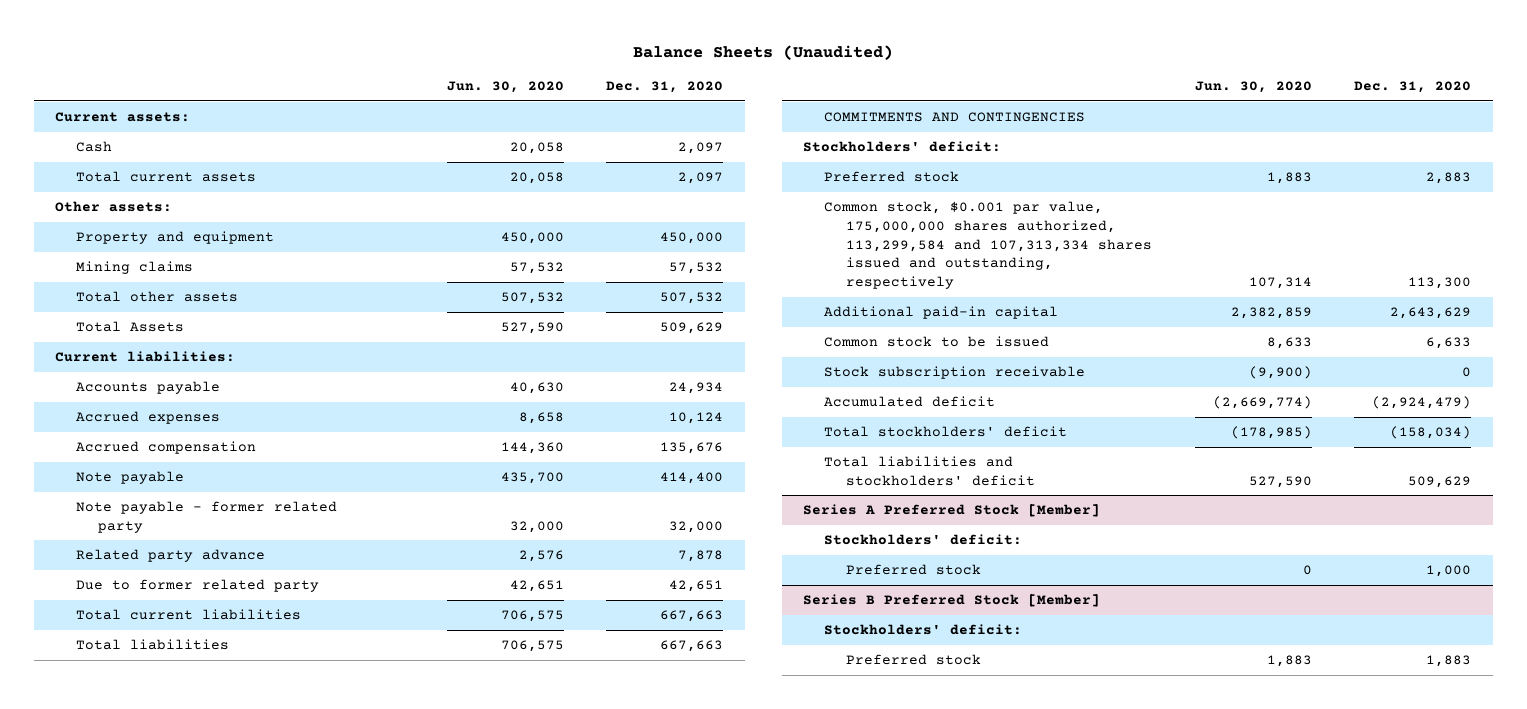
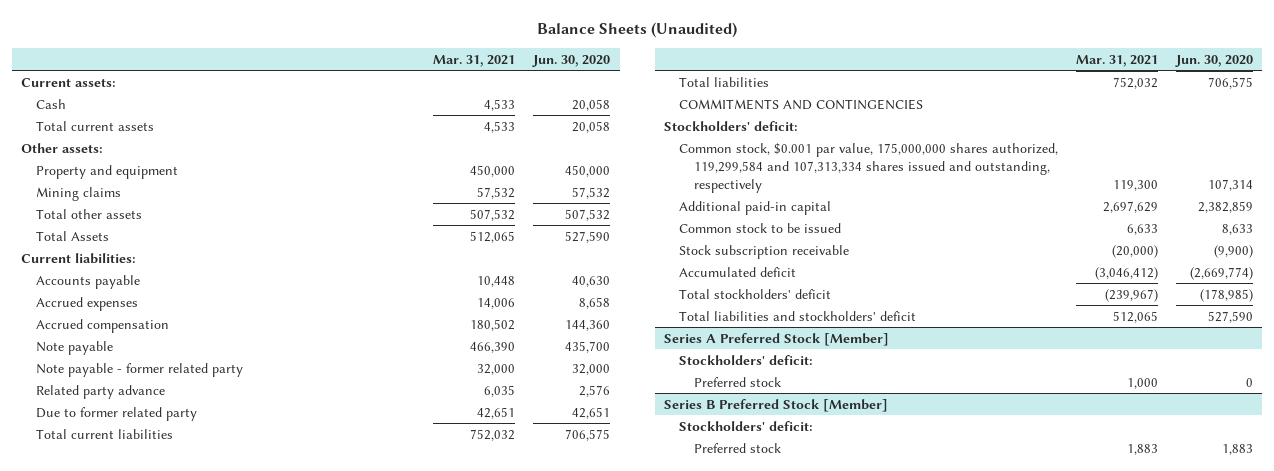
- | Jun. 30, 2020 | Dec. 31, 2020
+ | Mar. 31, 2021 | Jun. 30, 2020
- Preferred stock | 1,883 | 2,883
- Common stock, $0.001 par value, 175,000,000 shares authorized, 113,299,584 and 107,313,334 shares issued and outstanding, respectively | 107,314 | 113,300
+ Common stock, $0.001 par value, 175,000,000 shares authorized, 119,299,584 and 107,313,334 shares issued and outstanding, respectively | 119,300 | 107,314

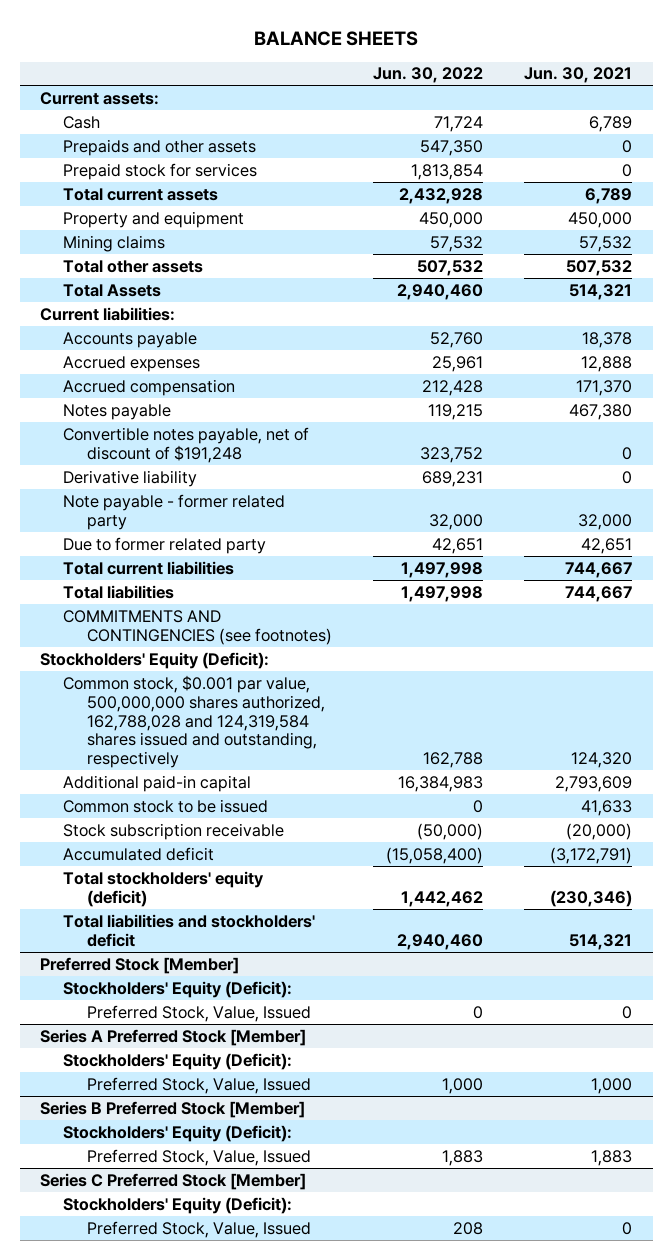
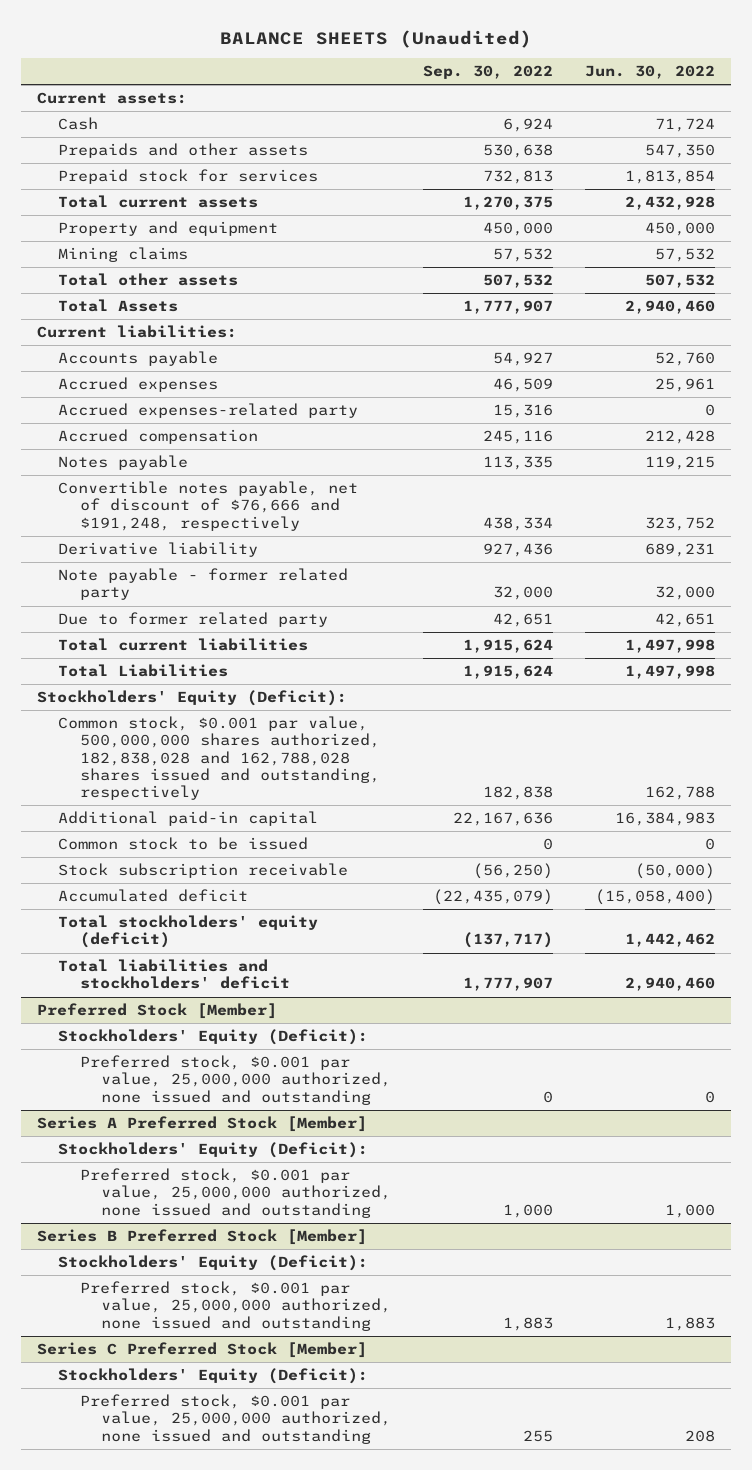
- BALANCE SHEETS
+ BALANCE SHEETS (Unaudited)
- | Jun. 30, 2022 | Jun. 30, 2021
+ | Sep. 30, 2022 | Jun. 30, 2022
+ Accrued expenses-related party | 15,316 | 0
- Convertible notes payable, net of discount of $191,248 | 323,752 | 0
+ Convertible notes payable, net of discount of $76,666 and $191,248, respectively | 438,334 | 323,752
- Total liabilities | 1,497,998 | 744,667
- COMMITMENTS AND CONTINGENCIES (see footnotes)
+ Total Liabilities | 1,915,624 | 1,497,998
- Common stock, $0.001 par value, 500,000,000 shares authorized, 162,788,028 and 124,319,584 shares issued and outstanding, respectively | 162,788 | 124,320
+ Common stock, $0.001 par value, 500,000,000 shares authorized, 182,838,028 and 162,788,028 shares issued and outstanding, respectively | 182,838 | 162,788
@ Preferred Stock [Member]
- Preferred Stock, Value, Issued | 0 | 0
+ Preferred stock, $0.001 par value, 25,000,000 authorized, none issued and outstanding | 0 | 0
@ Series A Preferred Stock [Member]
- Preferred Stock, Value, Issued | 1,000 | 1,000
+ Preferred stock, $0.001 par value, 25,000,000 authorized, none issued and outstanding | 1,000 | 1,000
@ Series B Preferred Stock [Member]
- Preferred Stock, Value, Issued | 1,883 | 1,883
+ Preferred stock, $0.001 par value, 25,000,000 authorized, none issued and outstanding | 1,883 | 1,883
@ Series C Preferred Stock [Member]
- Preferred Stock, Value, Issued | 208 | 0
+ Preferred stock, $0.001 par value, 25,000,000 authorized, none issued and outstanding | 255 | 208

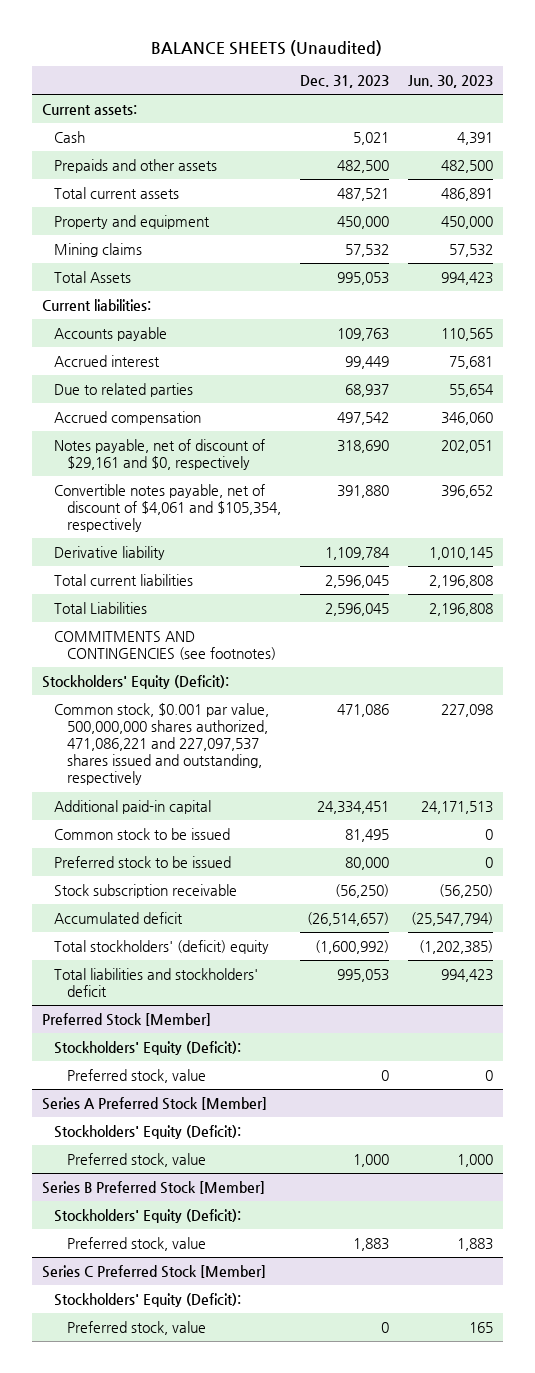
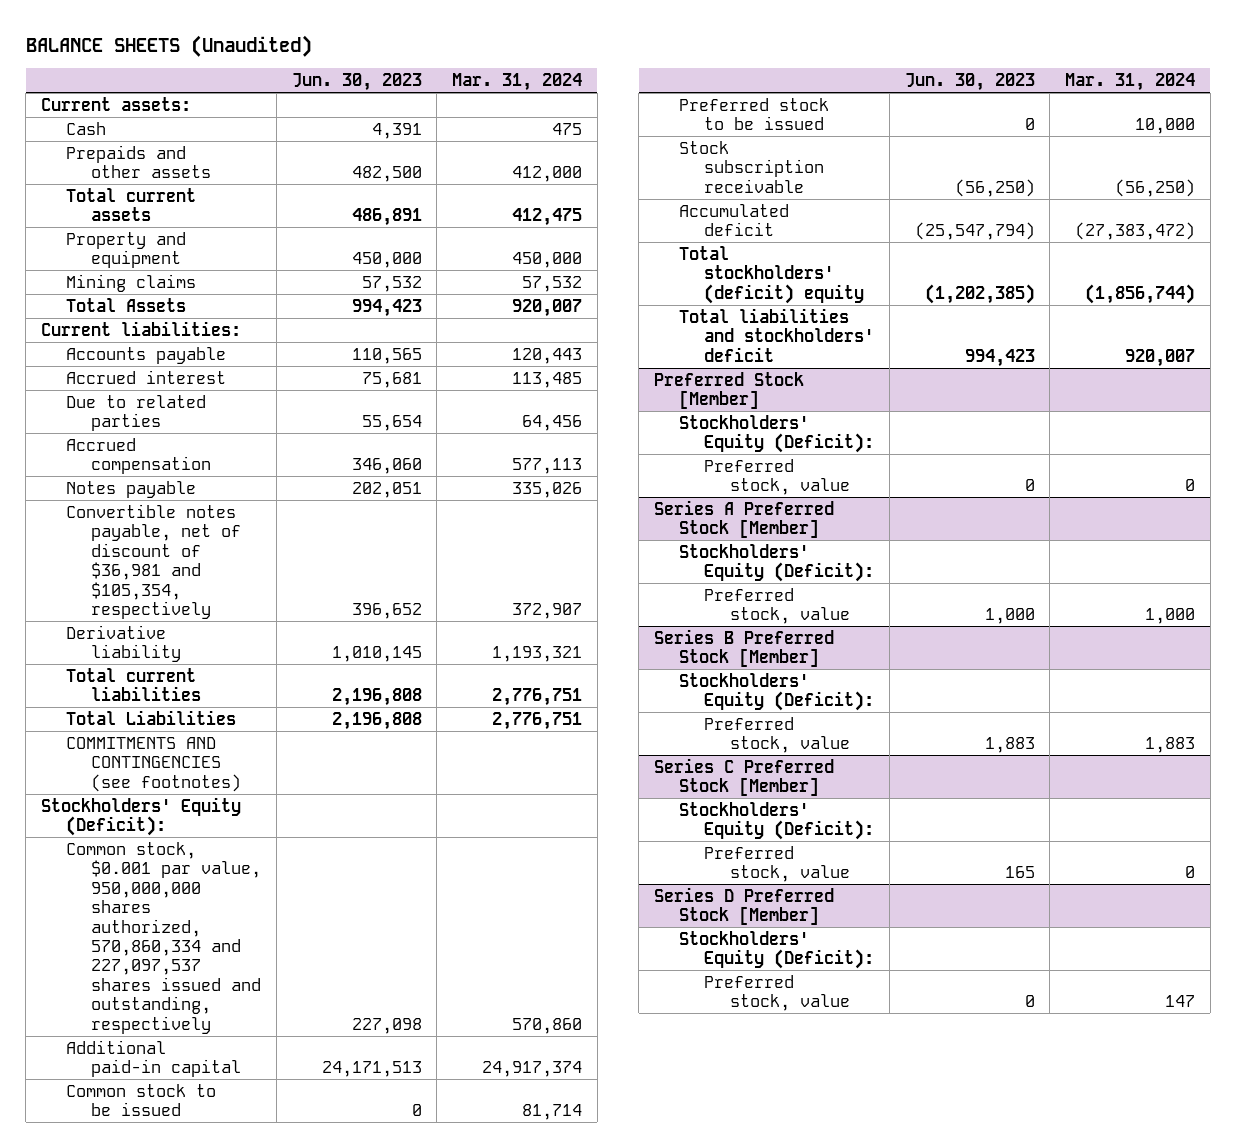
- | Dec. 31, 2023 | Jun. 30, 2023
+ | Jun. 30, 2023 | Mar. 31, 2024
- Notes payable, net of discount of $29,161 and $0, respectively | 318,690 | 202,051
- Convertible notes payable, net of discount of $4,061 and $105,354, respectively | 391,880 | 396,652
+ Notes payable | 202,051 | 335,026
+ Convertible notes payable, net of discount of $36,981 and $105,354, respectively | 396,652 | 372,907
- Common stock, $0.001 par value, 500,000,000 shares authorized, 471,086,221 and 227,097,537 shares issued and outstanding, respectively | 471,086 | 227,098
+ Common stock, $0.001 par value, 950,000,000 shares authorized, 570,860,334 and 227,097,537 shares issued and outstanding, respectively | 227,098 | 570,860
+ Series D Preferred Stock [Member]
+ Stockholders' Equity (Deficit):
+ Preferred stock, value | 0 | 147

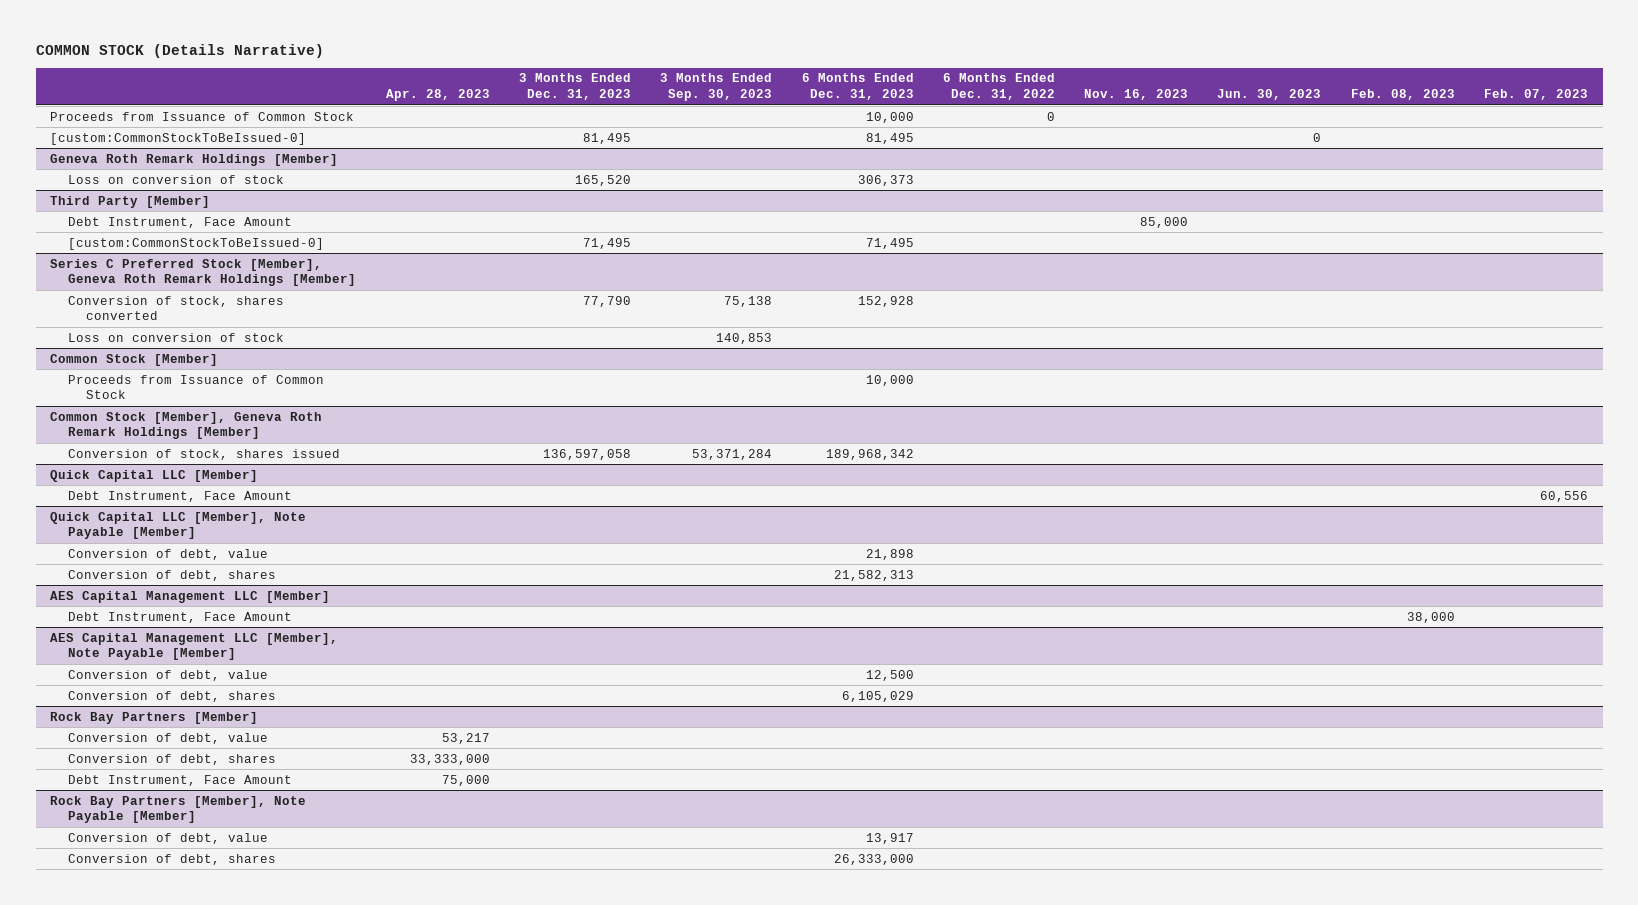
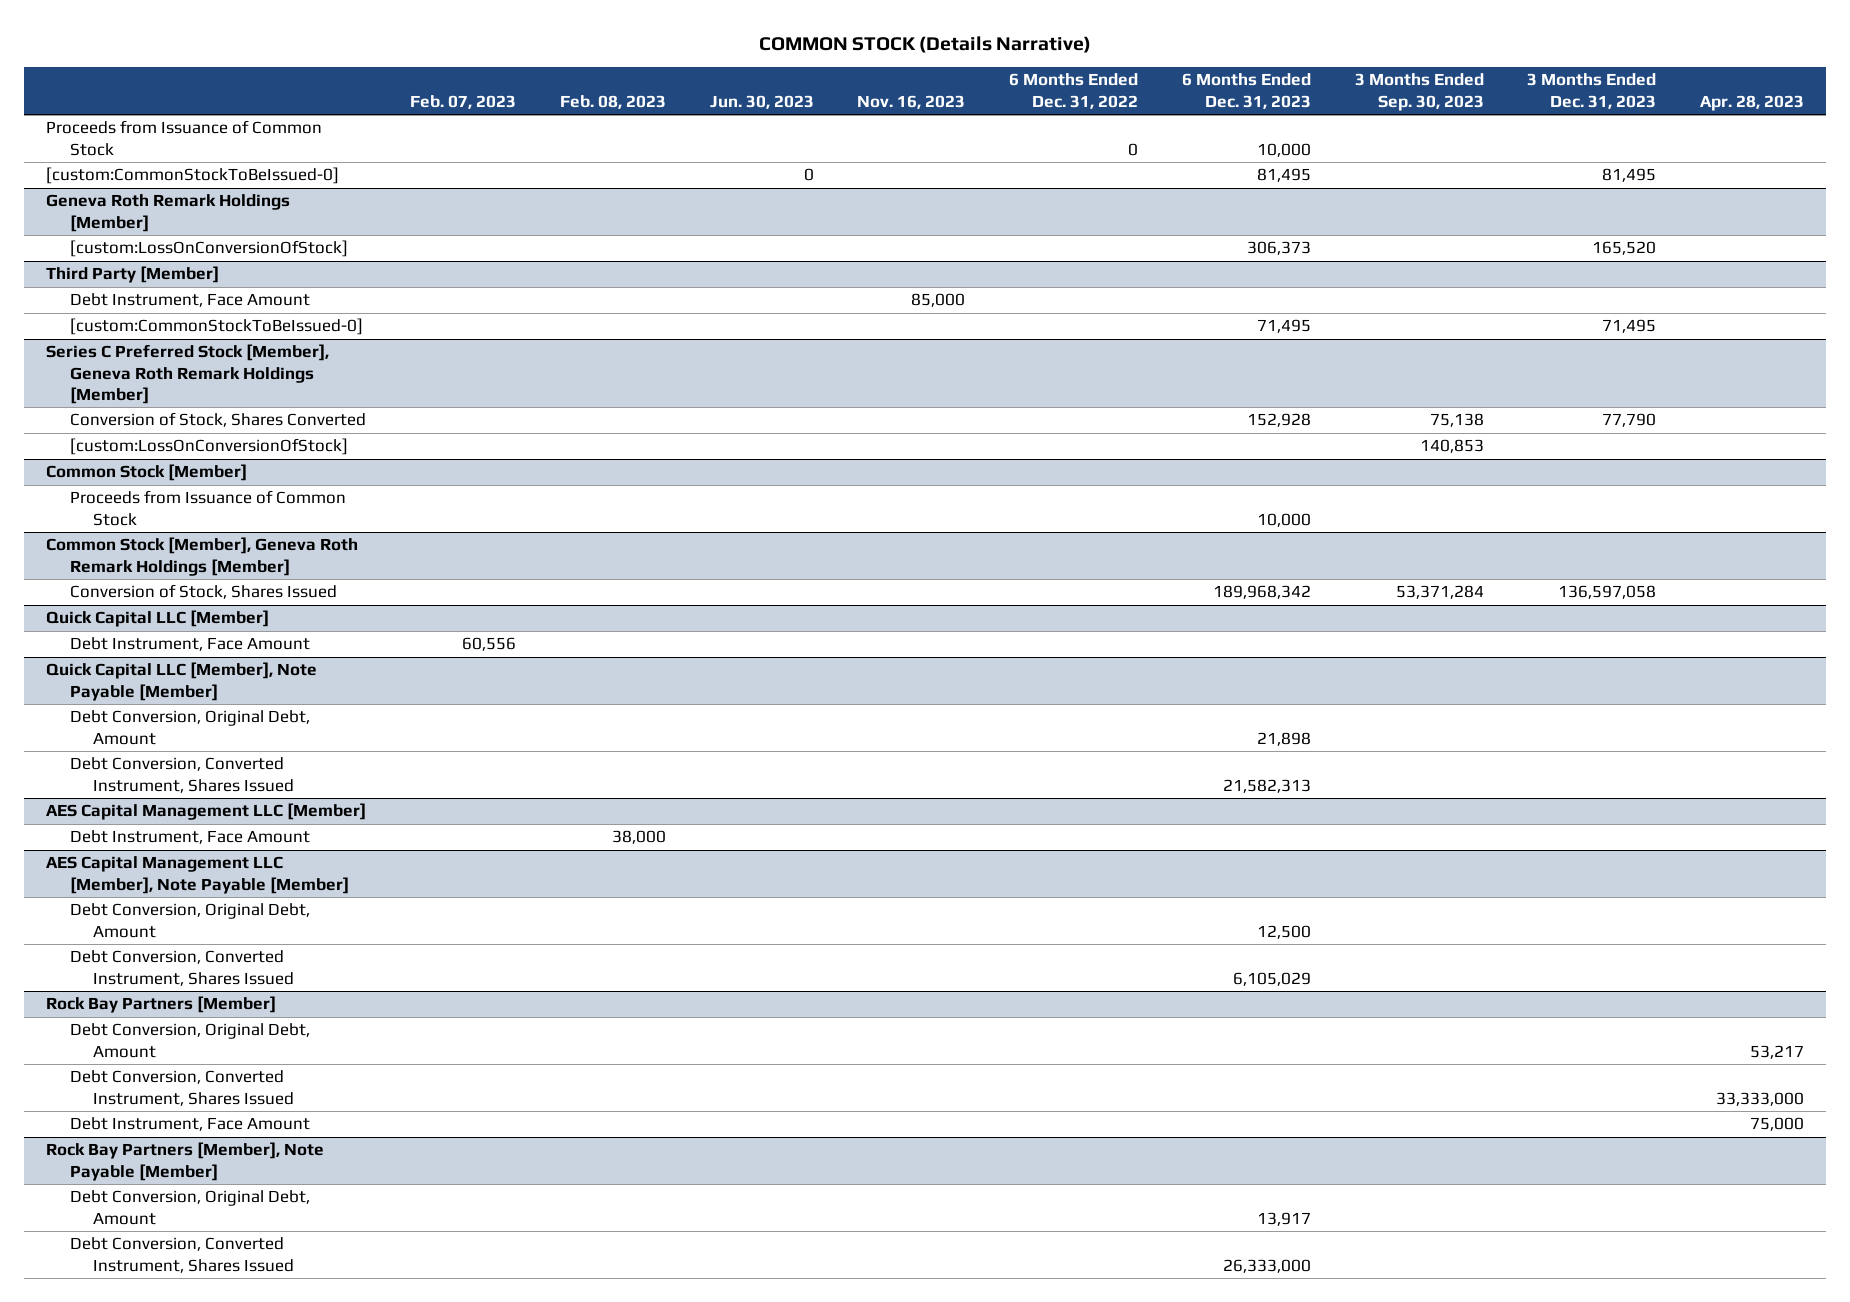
- | Apr. 28, 2023 | 3 Months Ended Dec. 31, 2023 | 3 Months Ended Sep. 30, 2023 | 6 Months Ended Dec. 31, 2023 | 6 Months Ended Dec. 31, 2022 | Nov. 16, 2023 | Jun. 30, 2023 | Feb. 08, 2023 | Feb. 07, 2023
+ | Feb. 07, 2023 | Feb. 08, 2023 | Jun. 30, 2023 | Nov. 16, 2023 | 6 Months Ended Dec. 31, 2022 | 6 Months Ended Dec. 31, 2023 | 3 Months Ended Sep. 30, 2023 | 3 Months Ended Dec. 31, 2023 | Apr. 28, 2023
@ Geneva Roth Remark Holdings [Member]
- Loss on conversion of stock | | 165,520 | | 306,373 | | | | |
+ [custom:LossOnConversionOfStock] | | | | | | 306,373 | | 165,520 |
@ Series C Preferred Stock [Member], Geneva Roth Remark Holdings [Member]
- Conversion of stock, shares converted | | 77,790 | 75,138 | 152,928 | | | | |
- Loss on conversion of stock | | | 140,853 | | | | | |
+ Conversion of Stock, Shares Converted | | | | | | 152,928 | 75,138 | 77,790 |
+ [custom:LossOnConversionOfStock] | | | | | | | 140,853 | |
@ Common Stock [Member], Geneva Roth Remark Holdings [Member]
- Conversion of stock, shares issued | | 136,597,058 | 53,371,284 | 189,968,342 | | | | |
+ Conversion of Stock, Shares Issued | | | | | | 189,968,342 | 53,371,284 | 136,597,058 |
@ Quick Capital LLC [Member], Note Payable [Member]
- Conversion of debt, value | | | | 21,898 | | | | |
- Conversion of debt, shares | | | | 21,582,313 | | | | |
+ Debt Conversion, Original Debt, Amount | | | | | | 21,898 | | |
+ Debt Conversion, Converted Instrument, Shares Issued | | | | | | 21,582,313 | | |
@ AES Capital Management LLC [Member], Note Payable [Member]
- Conversion of debt, value | | | | 12,500 | | | | |
- Conversion of debt, shares | | | | 6,105,029 | | | | |
+ Debt Conversion, Original Debt, Amount | | | | | | 12,500 | | |
+ Debt Conversion, Converted Instrument, Shares Issued | | | | | | 6,105,029 | | |
@ Rock Bay Partners [Member]
- Conversion of debt, value | 53,217 | | | | | | | |
- Conversion of debt, shares | 33,333,000 | | | | | | | |
+ Debt Conversion, Original Debt, Amount | | | | | | | | | 53,217
+ Debt Conversion, Converted Instrument, Shares Issued | | | | | | | | | 33,333,000
@ Rock Bay Partners [Member], Note Payable [Member]
- Conversion of debt, value | | | | 13,917 | | | | |
- Conversion of debt, shares | | | | 26,333,000 | | | | |
+ Debt Conversion, Original Debt, Amount | | | | | | 13,917 | | |
+ Debt Conversion, Converted Instrument, Shares Issued | | | | | | 26,333,000 | | |

